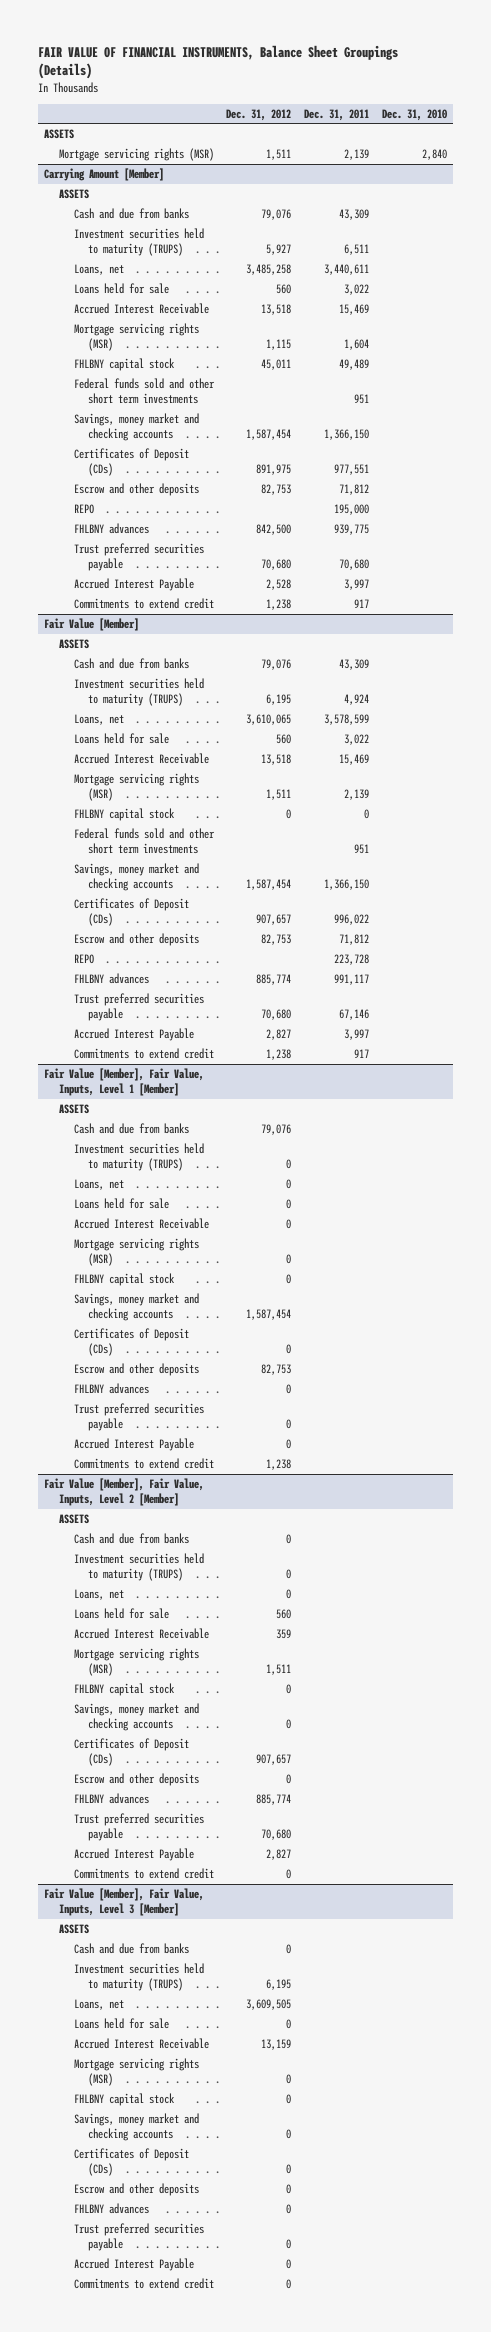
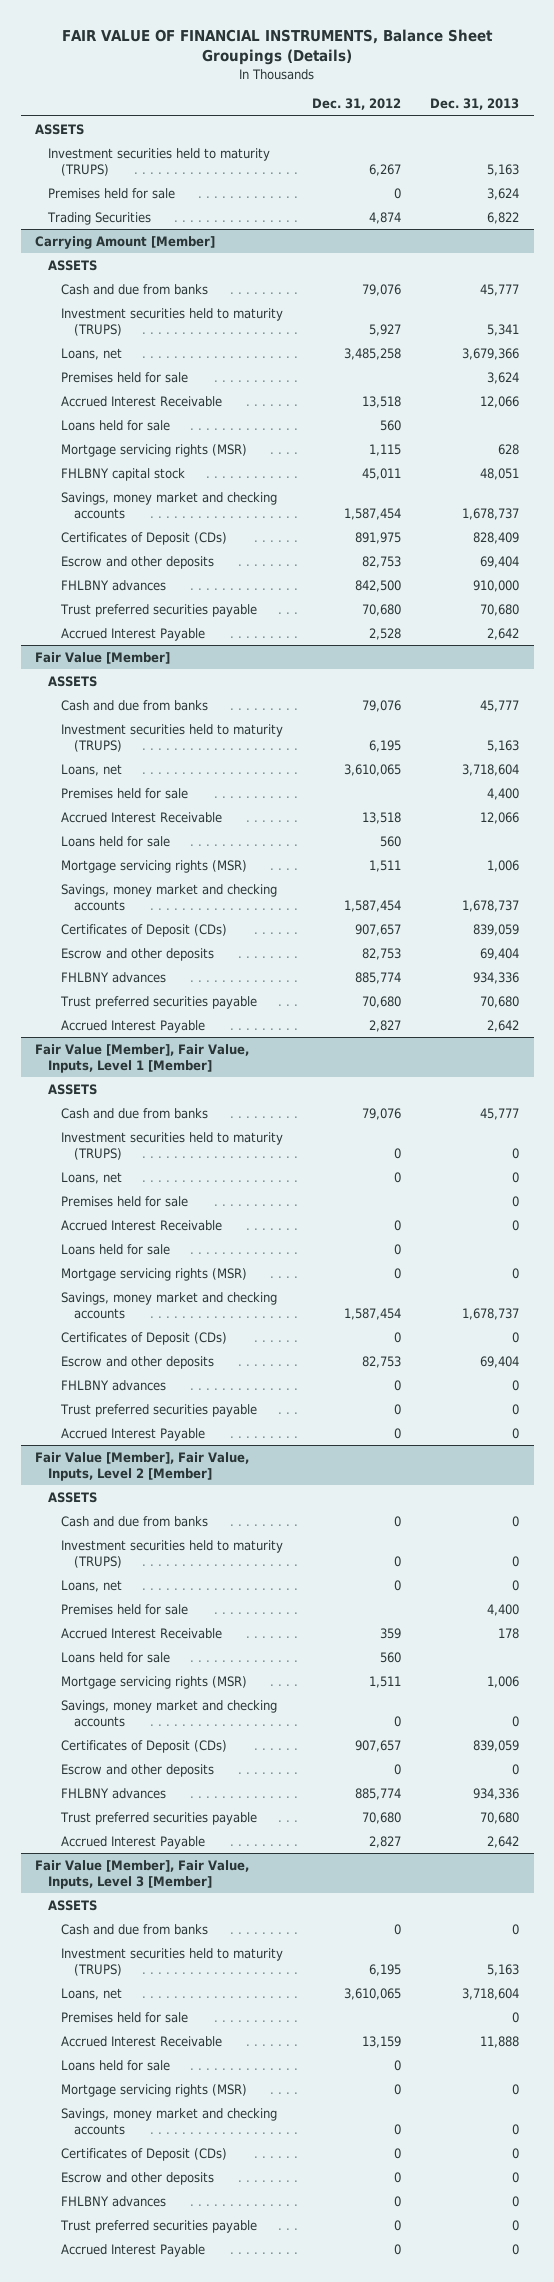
- | Dec. 31, 2012 | Dec. 31, 2011 | Dec. 31, 2010
+ | Dec. 31, 2012 | Dec. 31, 2013
- Mortgage servicing rights (MSR) | 1,511 | 2,139 | 2,840
+ Investment securities held to maturity (TRUPS) | 6,267 | 5,163
+ Premises held for sale | 0 | 3,624
+ Trading Securities | 4,874 | 6,822
@ Carrying Amount [Member]
+ Premises held for sale | | 3,624
moved down: Loans held for sale | 560 |
- Federal funds sold and other short term investments | | 951 |
- REPO | | 195,000 |
- Commitments to extend credit | 1,238 | 917 |
@ Fair Value [Member]
+ Premises held for sale | | 4,400
moved down: Loans held for sale | 560 |
- FHLBNY capital stock | 0 | 0 |
- Federal funds sold and other short term investments | | 951 |
- REPO | | 223,728 |
- Commitments to extend credit | 1,238 | 917 |
@ Fair Value [Member], Fair Value, Inputs, Level 1 [Member]
+ Premises held for sale | | 0
moved down: Loans held for sale | 0 |
- FHLBNY capital stock | 0 | |
- Commitments to extend credit | 1,238 | |
@ Fair Value [Member], Fair Value, Inputs, Level 2 [Member]
+ Premises held for sale | | 4,400
moved down: Loans held for sale | 560 |
- FHLBNY capital stock | 0 | |
- Commitments to extend credit | 0 | |
@ Fair Value [Member], Fair Value, Inputs, Level 3 [Member]
- Loans, net | 3,609,505 | |
+ Loans, net | 3,610,065 | 3,718,604
+ Premises held for sale | | 0
moved down: Loans held for sale | 0 |
- FHLBNY capital stock | 0 | |
- Commitments to extend credit | 0 | |

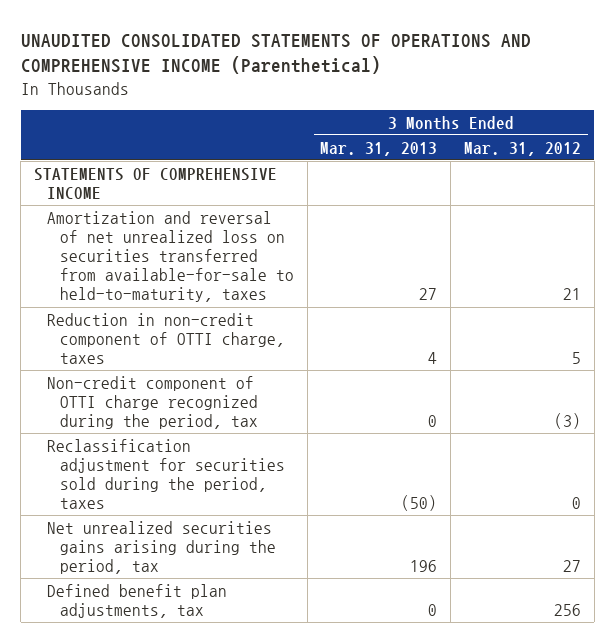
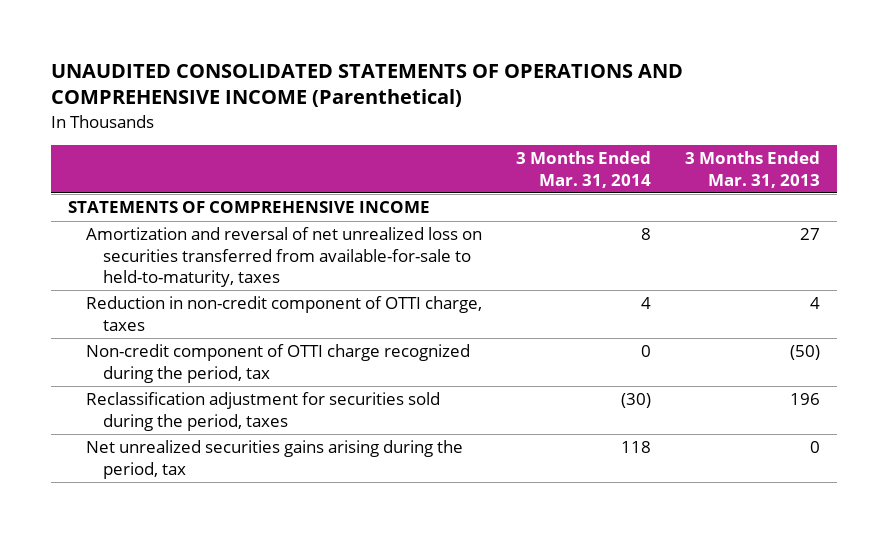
- | 3 Months Ended Mar. 31, 2013 | 3 Months Ended Mar. 31, 2012
+ | 3 Months Ended Mar. 31, 2014 | 3 Months Ended Mar. 31, 2013
- Non-credit component of OTTI charge recognized during the period, tax | 0 | (3)
- Reclassification adjustment for securities sold during the period, taxes | (50) | 0
- Net unrealized securities gains arising during the period, tax | 196 | 27
- Defined benefit plan adjustments, tax | 0 | 256
+ Non-credit component of OTTI charge recognized during the period, tax | 0 | (50)
+ Reclassification adjustment for securities sold during the period, taxes | (30) | 196
+ Net unrealized securities gains arising during the period, tax | 118 | 0

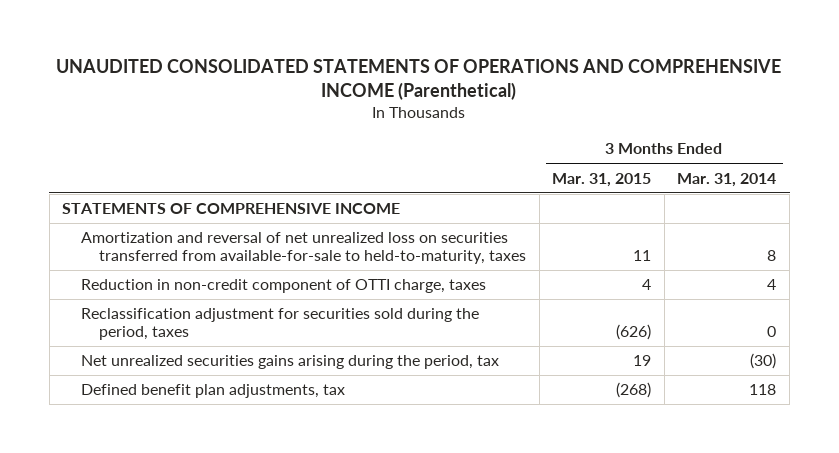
- | 3 Months Ended Mar. 31, 2014 | 3 Months Ended Mar. 31, 2013
+ | 3 Months Ended Mar. 31, 2015 | 3 Months Ended Mar. 31, 2014
- Non-credit component of OTTI charge recognized during the period, tax | 0 | (50)
- Reclassification adjustment for securities sold during the period, taxes | (30) | 196
- Net unrealized securities gains arising during the period, tax | 118 | 0
+ Reclassification adjustment for securities sold during the period, taxes | (626) | 0
+ Net unrealized securities gains arising during the period, tax | 19 | (30)
+ Defined benefit plan adjustments, tax | (268) | 118

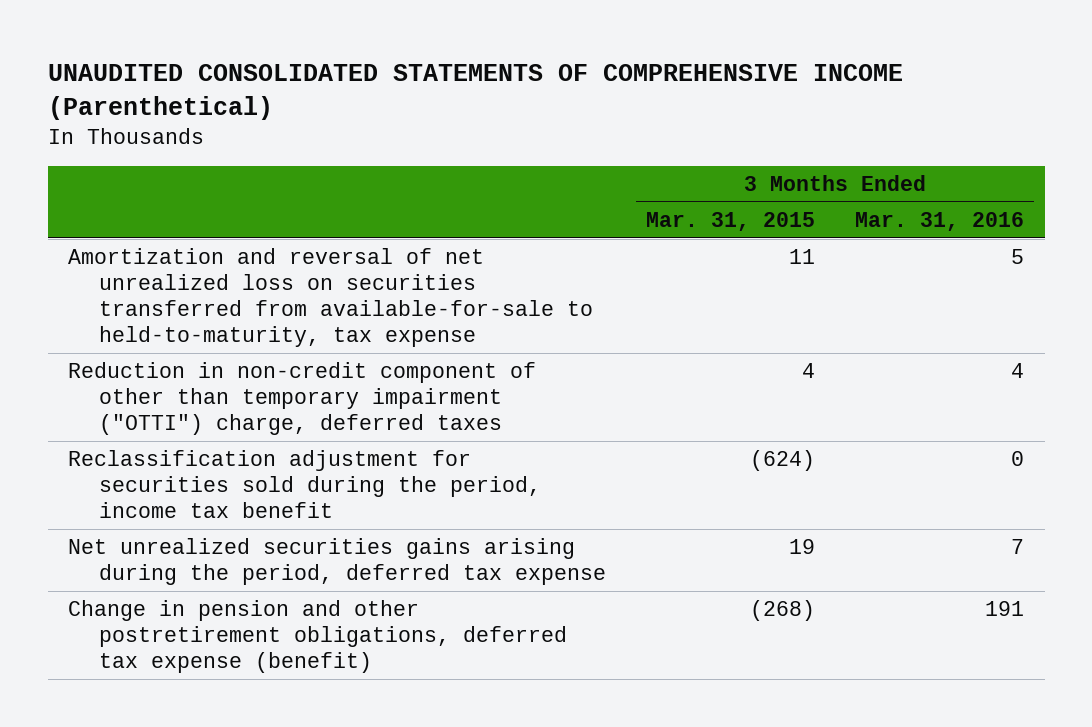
- UNAUDITED CONSOLIDATED STATEMENTS OF OPERATIONS AND COMPREHENSIVE INCOME (Parenthetical)
+ UNAUDITED CONSOLIDATED STATEMENTS OF COMPREHENSIVE INCOME (Parenthetical)
- | 3 Months Ended Mar. 31, 2015 | 3 Months Ended Mar. 31, 2014
+ | 3 Months Ended Mar. 31, 2015 | 3 Months Ended Mar. 31, 2016
- STATEMENTS OF COMPREHENSIVE INCOME
- Amortization and reversal of net unrealized loss on securities transferred from available-for-sale to held-to-maturity, taxes | 11 | 8
- Reduction in non-credit component of OTTI charge, taxes | 4 | 4
- Reclassification adjustment for securities sold during the period, taxes | (626) | 0
- Net unrealized securities gains arising during the period, tax | 19 | (30)
- Defined benefit plan adjustments, tax | (268) | 118
+ Amortization and reversal of net unrealized loss on securities transferred from available-for-sale to held-to-maturity, tax expense | 11 | 5
+ Reduction in non-credit component of other than temporary impairment ("OTTI") charge, deferred taxes | 4 | 4
+ Reclassification adjustment for securities sold during the period, income tax benefit | (624) | 0
+ Net unrealized securities gains arising during the period, deferred tax expense | 19 | 7
+ Change in pension and other postretirement obligations, deferred tax expense (benefit) | (268) | 191

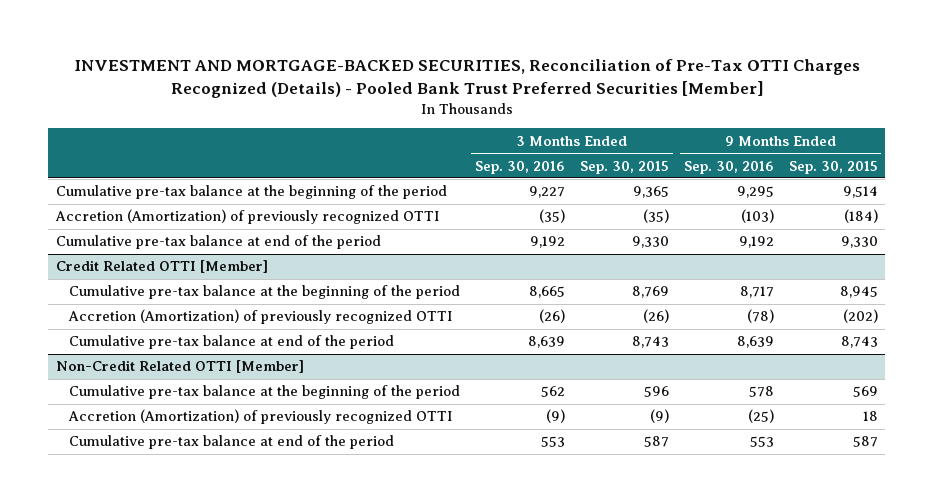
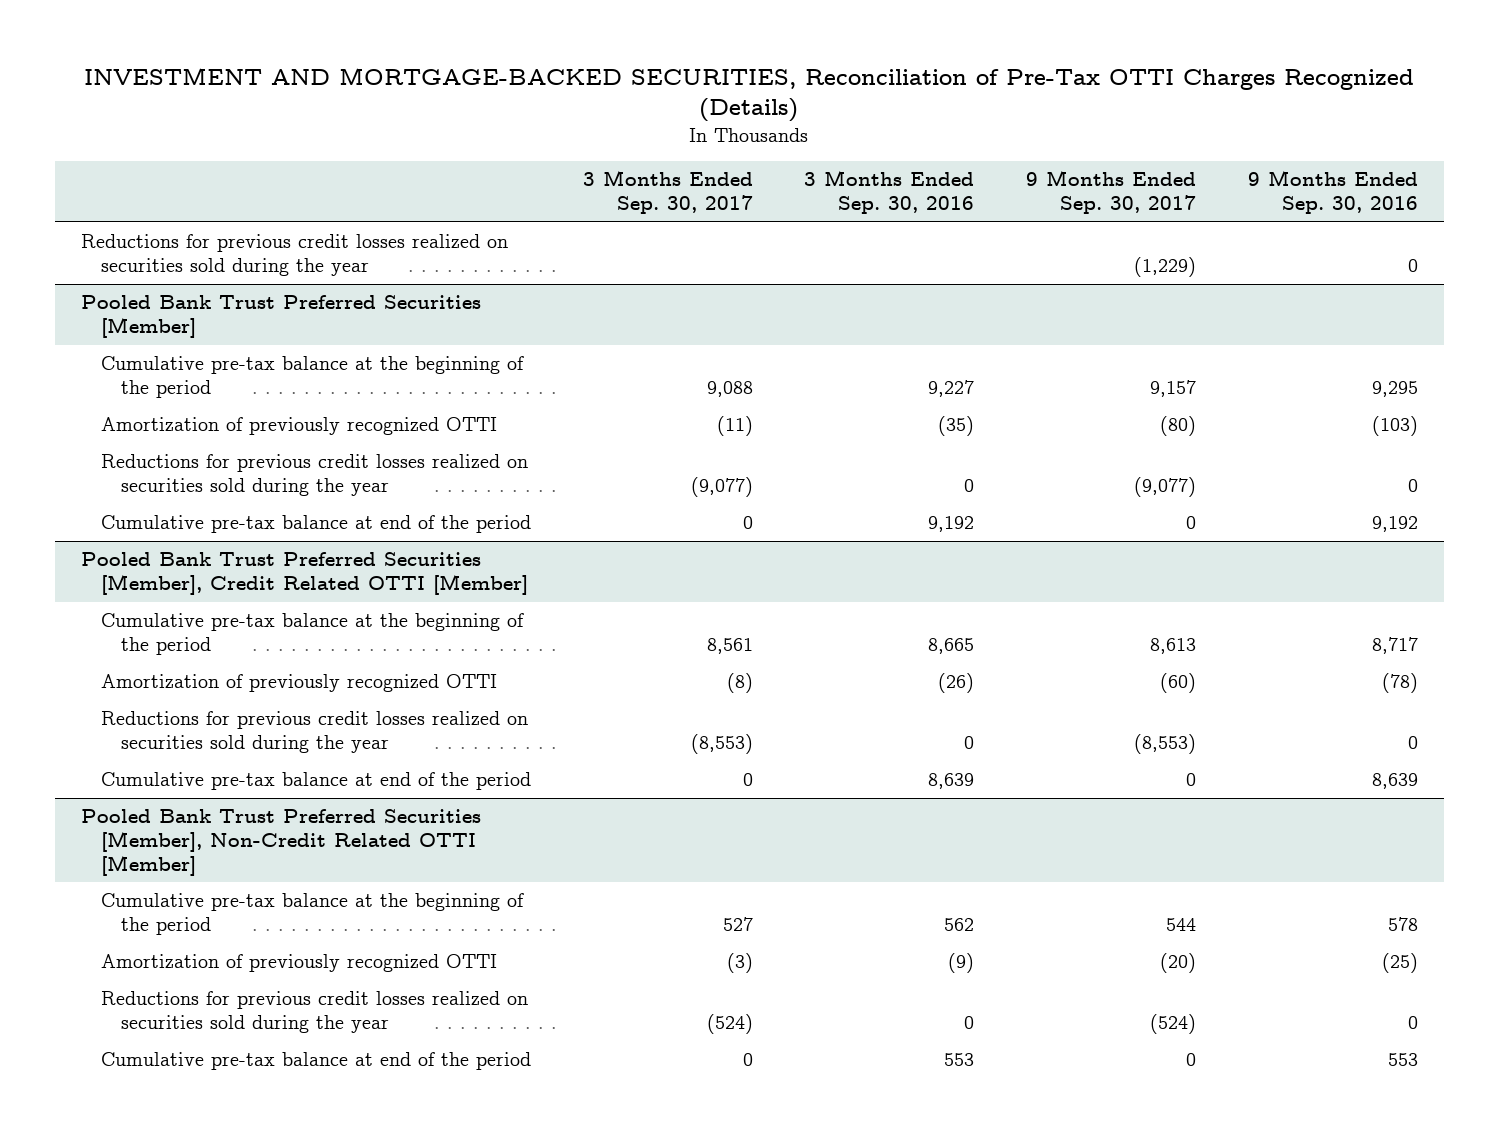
- INVESTMENT AND MORTGAGE-BACKED SECURITIES, Reconciliation of Pre-Tax OTTI Charges Recognized (Details) - Pooled Bank Trust Preferred Securities [Member]
+ INVESTMENT AND MORTGAGE-BACKED SECURITIES, Reconciliation of Pre-Tax OTTI Charges Recognized (Details)
- | 3 Months Ended Sep. 30, 2016 | 3 Months Ended Sep. 30, 2015 | 9 Months Ended Sep. 30, 2016 | 9 Months Ended Sep. 30, 2015
+ | 3 Months Ended Sep. 30, 2017 | 3 Months Ended Sep. 30, 2016 | 9 Months Ended Sep. 30, 2017 | 9 Months Ended Sep. 30, 2016
+ Reductions for previous credit losses realized on securities sold during the year | | | (1,229) | 0
+ Pooled Bank Trust Preferred Securities [Member]
- Accretion (Amortization) of previously recognized OTTI | (35) | (35) | (103) | (184)
+ Amortization of previously recognized OTTI | (11) | (35) | (80) | (103)
+ Reductions for previous credit losses realized on securities sold during the year | (9,077) | 0 | (9,077) | 0
- Credit Related OTTI [Member]
+ Pooled Bank Trust Preferred Securities [Member], Credit Related OTTI [Member]
- Accretion (Amortization) of previously recognized OTTI | (26) | (26) | (78) | (202)
+ Amortization of previously recognized OTTI | (8) | (26) | (60) | (78)
+ Reductions for previous credit losses realized on securities sold during the year | (8,553) | 0 | (8,553) | 0
- Non-Credit Related OTTI [Member]
+ Pooled Bank Trust Preferred Securities [Member], Non-Credit Related OTTI [Member]
- Accretion (Amortization) of previously recognized OTTI | (9) | (9) | (25) | 18
+ Amortization of previously recognized OTTI | (3) | (9) | (20) | (25)
+ Reductions for previous credit losses realized on securities sold during the year | (524) | 0 | (524) | 0

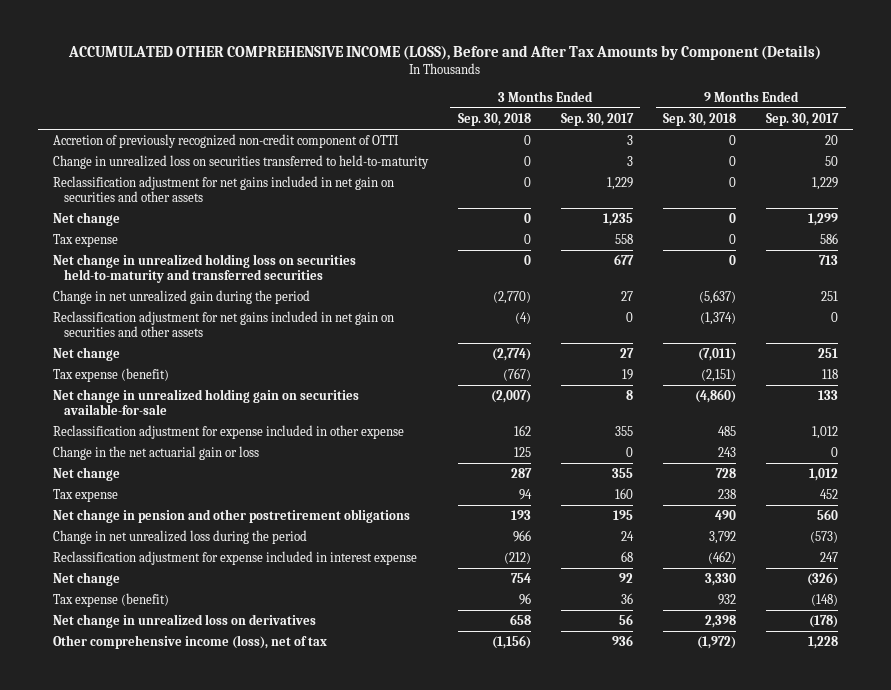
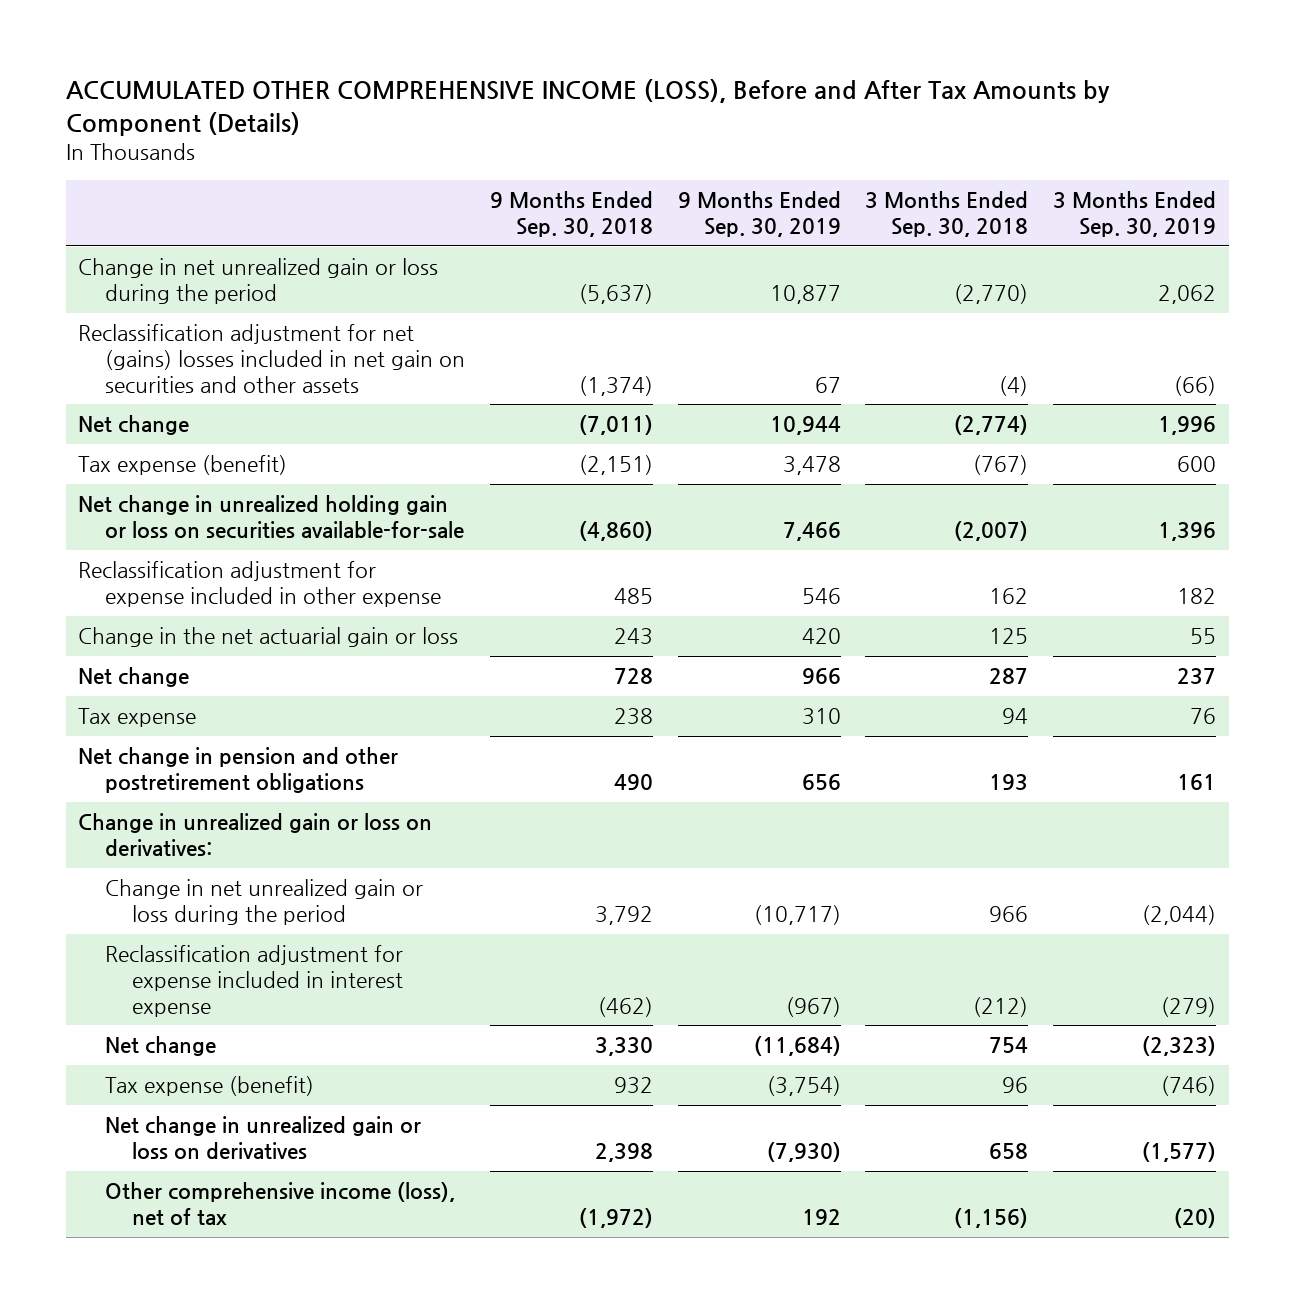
- | 3 Months Ended Sep. 30, 2018 | 3 Months Ended Sep. 30, 2017 | 9 Months Ended Sep. 30, 2018 | 9 Months Ended Sep. 30, 2017
+ | 9 Months Ended Sep. 30, 2018 | 9 Months Ended Sep. 30, 2019 | 3 Months Ended Sep. 30, 2018 | 3 Months Ended Sep. 30, 2019
- Accretion of previously recognized non-credit component of OTTI | 0 | 3 | 0 | 20
- Change in unrealized loss on securities transferred to held-to-maturity | 0 | 3 | 0 | 50
- Reclassification adjustment for net gains included in net gain on securities and other assets | 0 | 1,229 | 0 | 1,229
- Net change | 0 | 1,235 | 0 | 1,299
- Tax expense | 0 | 558 | 0 | 586
- Net change in unrealized holding loss on securities held-to-maturity and transferred securities | 0 | 677 | 0 | 713
- Change in net unrealized gain during the period | (2,770) | 27 | (5,637) | 251
- Reclassification adjustment for net gains included in net gain on securities and other assets | (4) | 0 | (1,374) | 0
+ Change in net unrealized gain or loss during the period | (5,637) | 10,877 | (2,770) | 2,062
+ Reclassification adjustment for net (gains) losses included in net gain on securities and other assets | (1,374) | 67 | (4) | (66)
- Net change in unrealized holding gain on securities available-for-sale | (2,007) | 8 | (4,860) | 133
+ Net change in unrealized holding gain or loss on securities available-for-sale | (4,860) | 7,466 | (2,007) | 1,396
- Change in net unrealized loss during the period | 966 | 24 | 3,792 | (573)
+ Change in unrealized gain or loss on derivatives:
+ Change in net unrealized gain or loss during the period | 3,792 | (10,717) | 966 | (2,044)
- Net change in unrealized loss on derivatives | 658 | 56 | 2,398 | (178)
+ Net change in unrealized gain or loss on derivatives | 2,398 | (7,930) | 658 | (1,577)

